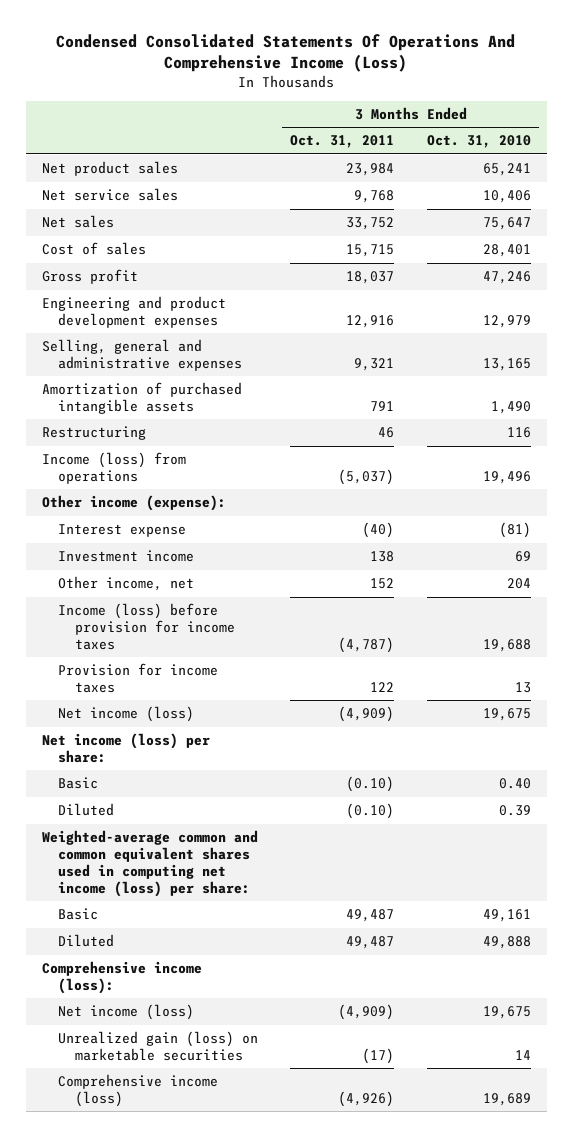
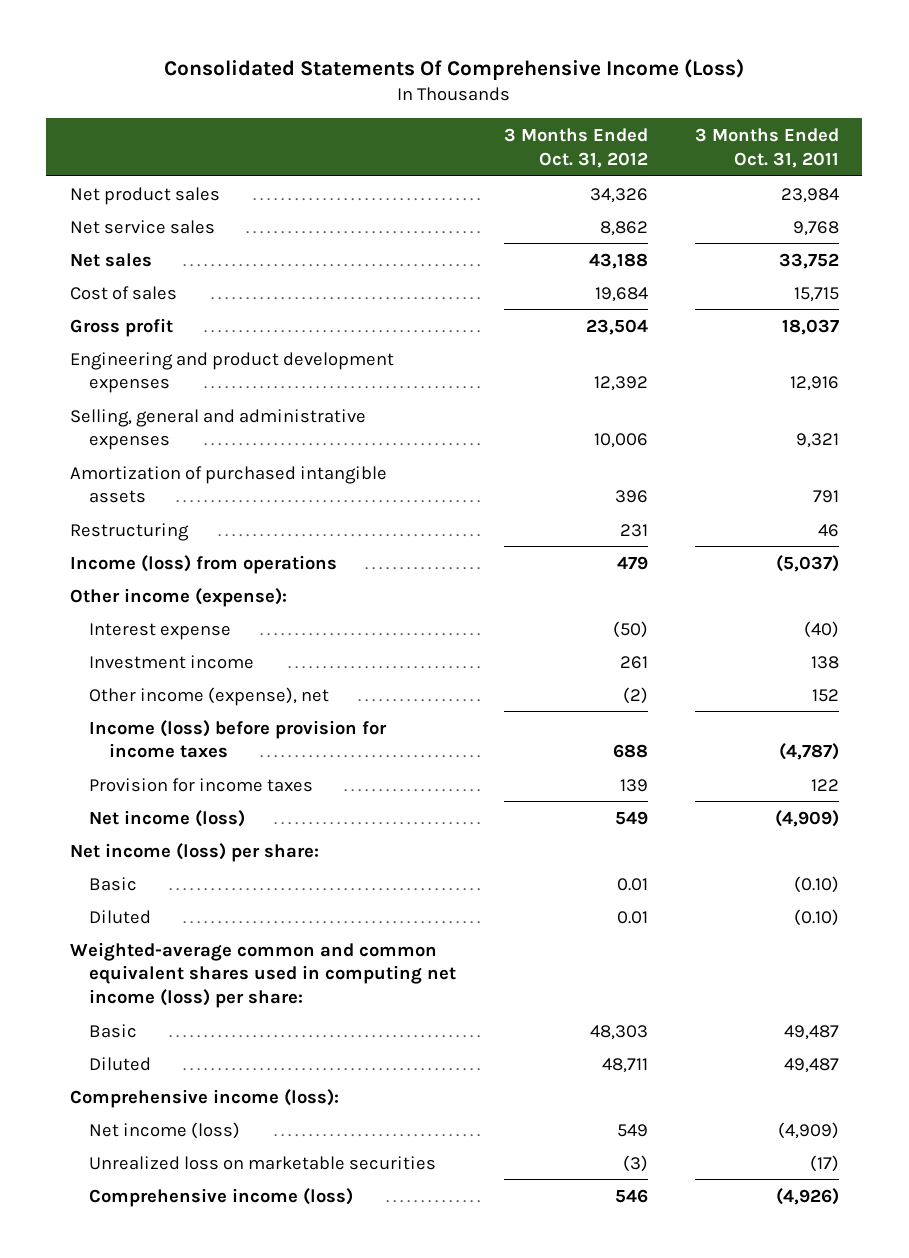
- Condensed Consolidated Statements Of Operations And Comprehensive Income (Loss)
+ Consolidated Statements Of Comprehensive Income (Loss)
- | 3 Months Ended Oct. 31, 2011 | 3 Months Ended Oct. 31, 2010
+ | 3 Months Ended Oct. 31, 2012 | 3 Months Ended Oct. 31, 2011
- Other income, net | 152 | 204
+ Other income (expense), net | (2) | 152
- Unrealized gain (loss) on marketable securities | (17) | 14
+ Unrealized loss on marketable securities | (3) | (17)

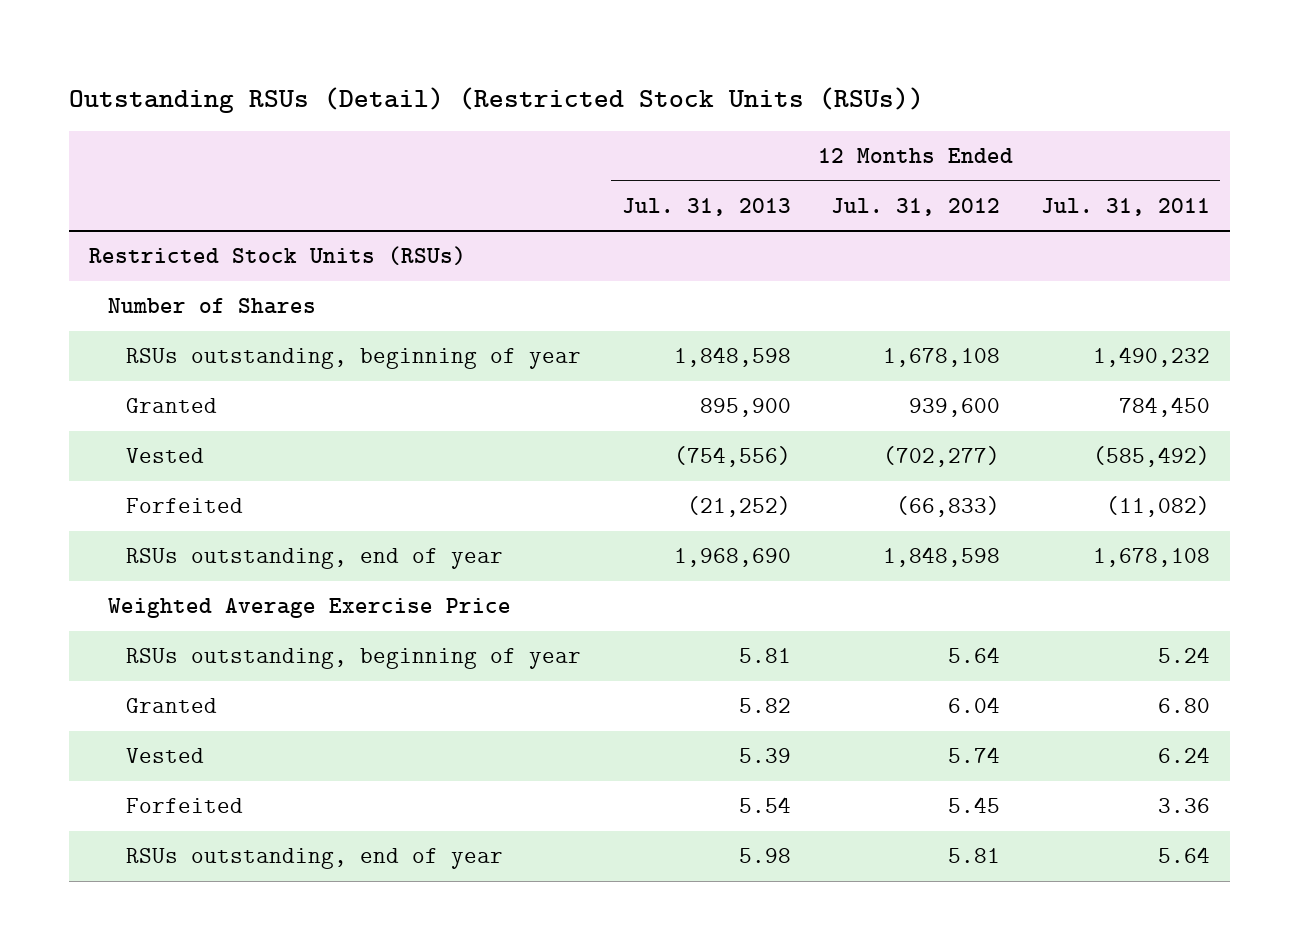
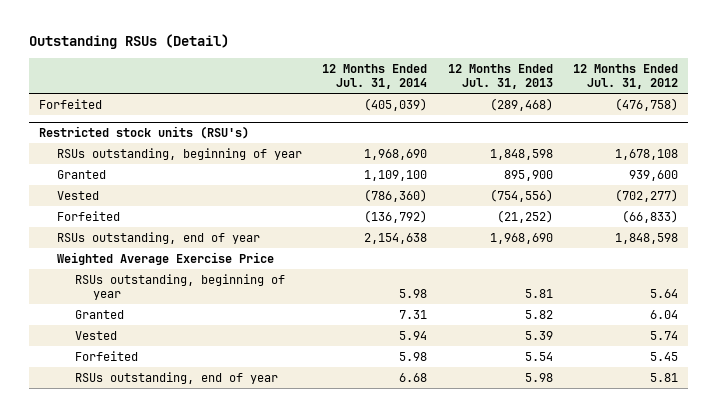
- Outstanding RSUs (Detail) (Restricted Stock Units (RSUs))
+ Outstanding RSUs (Detail)
- | 12 Months Ended Jul. 31, 2013 | 12 Months Ended Jul. 31, 2012 | 12 Months Ended Jul. 31, 2011
+ | 12 Months Ended Jul. 31, 2014 | 12 Months Ended Jul. 31, 2013 | 12 Months Ended Jul. 31, 2012
- Restricted Stock Units (RSUs)
- Number of Shares
+ Forfeited | (405,039) | (289,468) | (476,758)
+ Restricted stock units (RSU's)

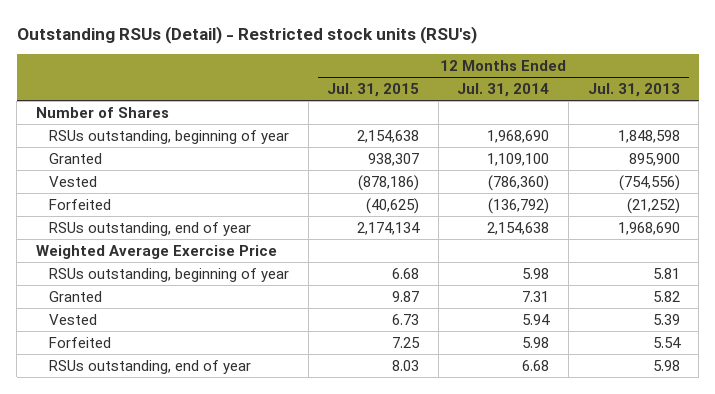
- Outstanding RSUs (Detail)
+ Outstanding RSUs (Detail) - Restricted stock units (RSU's)
- | 12 Months Ended Jul. 31, 2014 | 12 Months Ended Jul. 31, 2013 | 12 Months Ended Jul. 31, 2012
+ | 12 Months Ended Jul. 31, 2015 | 12 Months Ended Jul. 31, 2014 | 12 Months Ended Jul. 31, 2013
- Forfeited | (405,039) | (289,468) | (476,758)
- Restricted stock units (RSU's)
+ Number of Shares

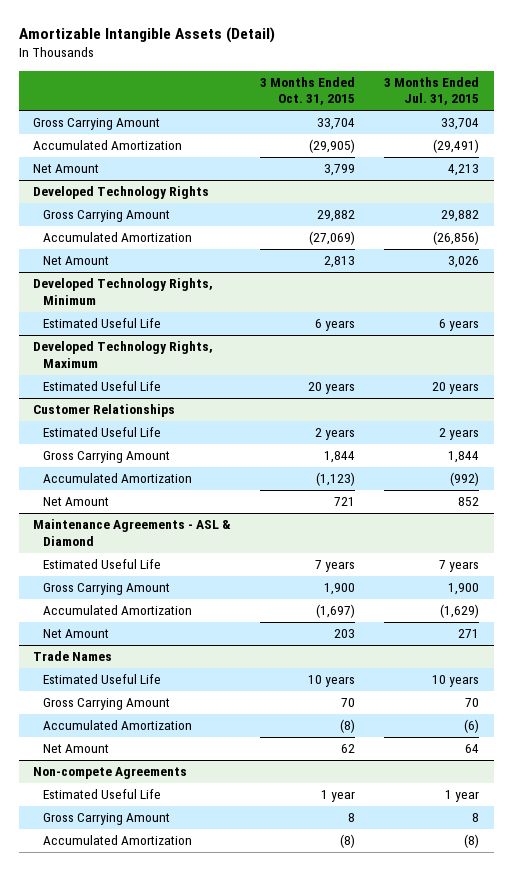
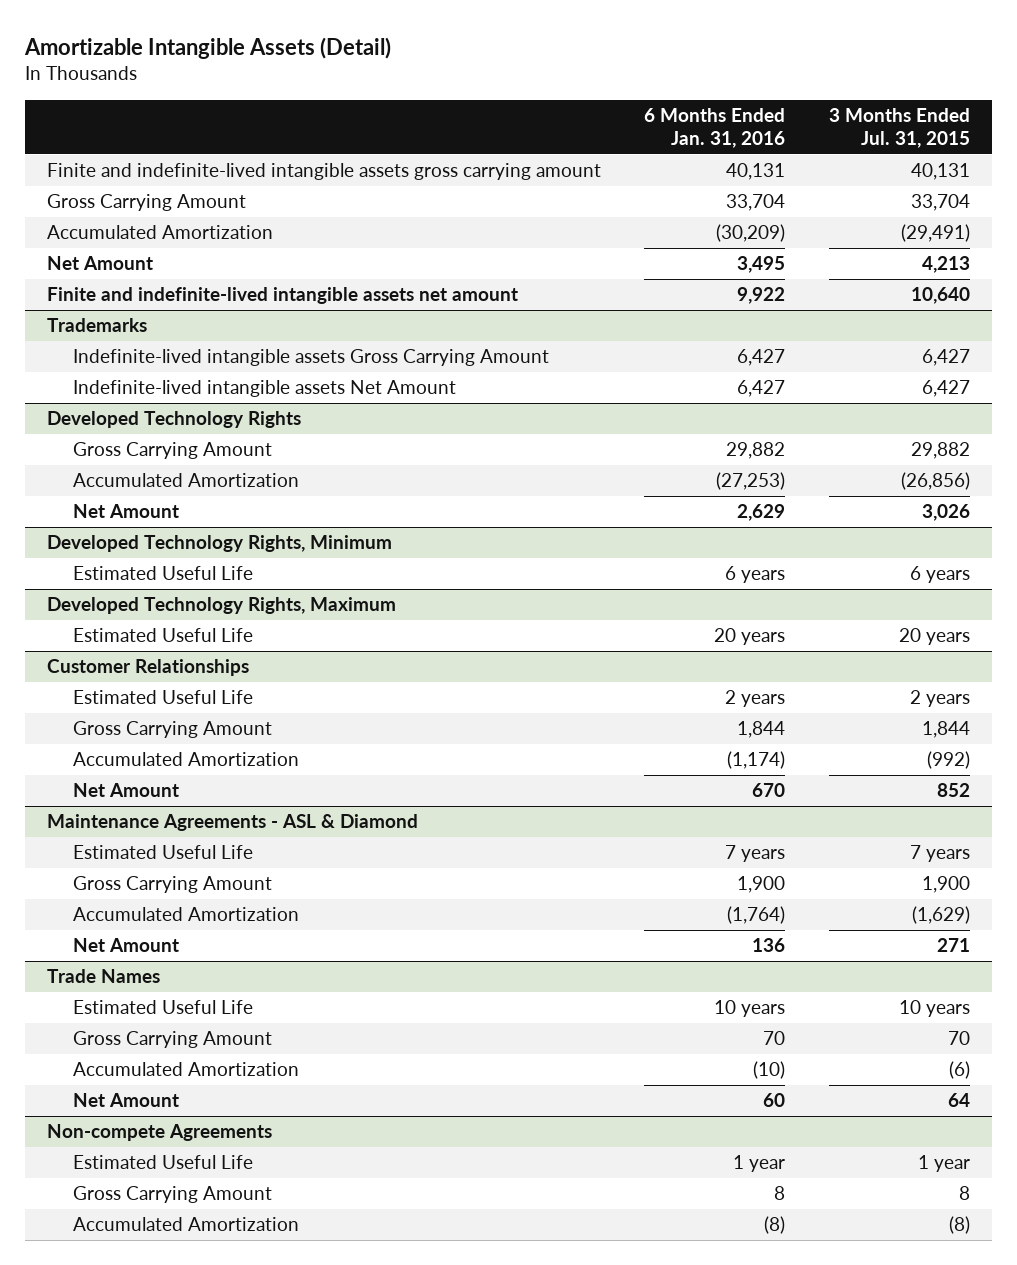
- | 3 Months Ended Oct. 31, 2015 | 3 Months Ended Jul. 31, 2015
+ | 6 Months Ended Jan. 31, 2016 | 3 Months Ended Jul. 31, 2015
+ Finite and indefinite-lived intangible assets gross carrying amount | 40,131 | 40,131
+ Finite and indefinite-lived intangible assets net amount | 9,922 | 10,640
+ Trademarks
+ Indefinite-lived intangible assets Gross Carrying Amount | 6,427 | 6,427
+ Indefinite-lived intangible assets Net Amount | 6,427 | 6,427

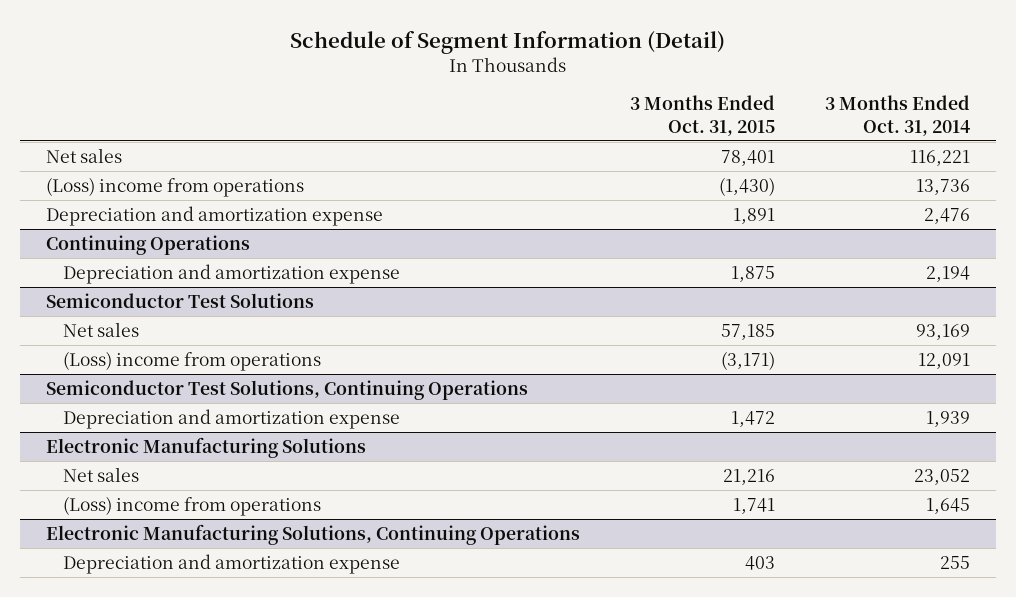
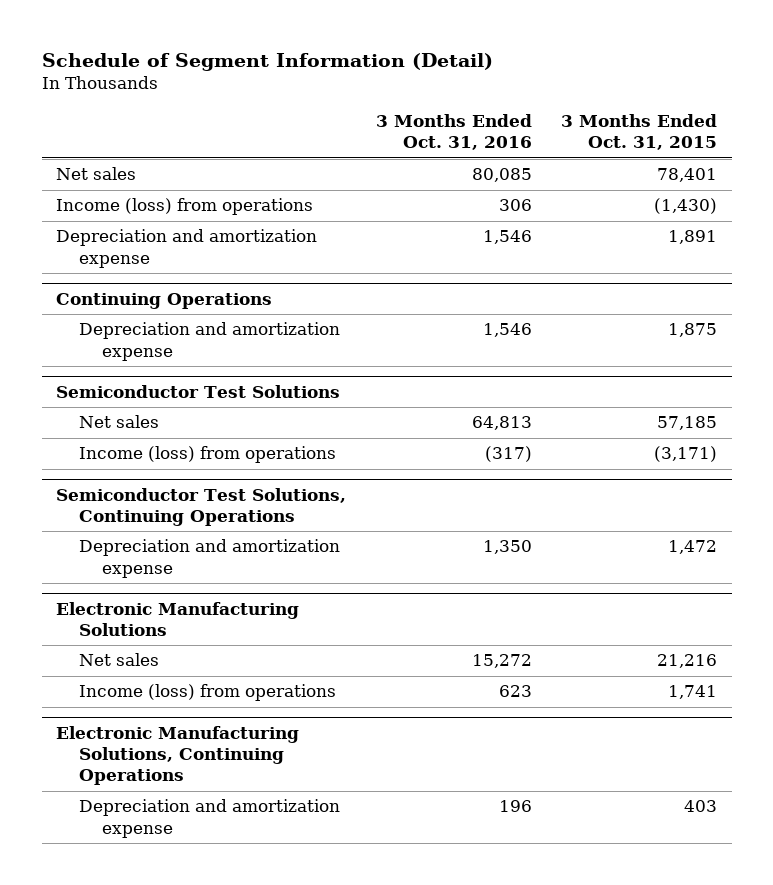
- | 3 Months Ended Oct. 31, 2015 | 3 Months Ended Oct. 31, 2014
+ | 3 Months Ended Oct. 31, 2016 | 3 Months Ended Oct. 31, 2015
- (Loss) income from operations | (1,430) | 13,736
+ Income (loss) from operations | 306 | (1,430)
@ Semiconductor Test Solutions
- (Loss) income from operations | (3,171) | 12,091
+ Income (loss) from operations | (317) | (3,171)
@ Electronic Manufacturing Solutions
- (Loss) income from operations | 1,741 | 1,645
+ Income (loss) from operations | 623 | 1,741

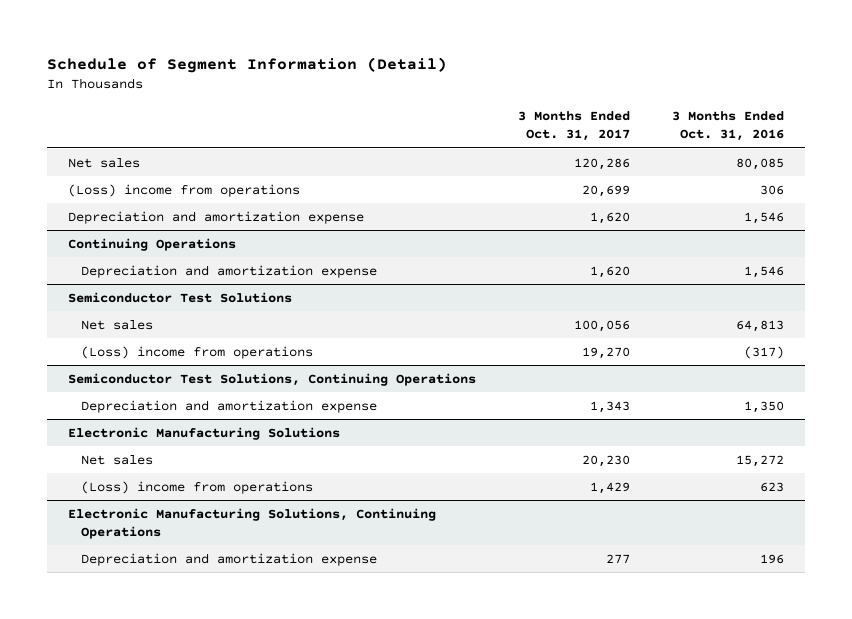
- | 3 Months Ended Oct. 31, 2016 | 3 Months Ended Oct. 31, 2015
+ | 3 Months Ended Oct. 31, 2017 | 3 Months Ended Oct. 31, 2016
- Income (loss) from operations | 306 | (1,430)
+ (Loss) income from operations | 20,699 | 306
@ Semiconductor Test Solutions
- Income (loss) from operations | (317) | (3,171)
+ (Loss) income from operations | 19,270 | (317)
@ Electronic Manufacturing Solutions
- Income (loss) from operations | 623 | 1,741
+ (Loss) income from operations | 1,429 | 623

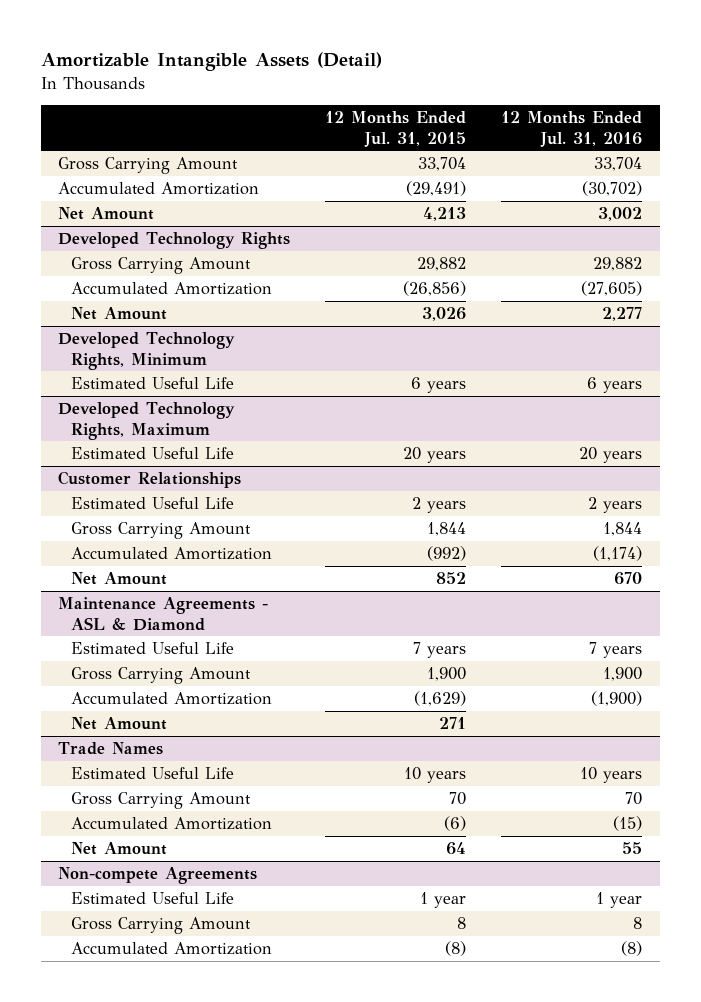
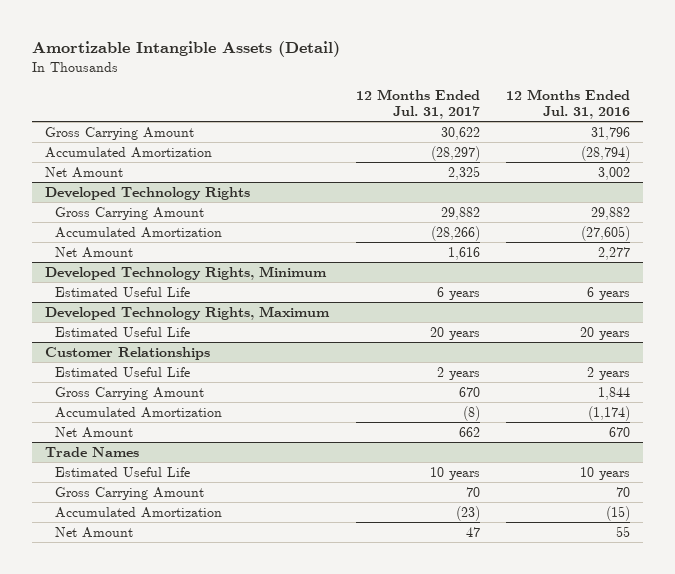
- | 12 Months Ended Jul. 31, 2015 | 12 Months Ended Jul. 31, 2016
+ | 12 Months Ended Jul. 31, 2017 | 12 Months Ended Jul. 31, 2016
- Gross Carrying Amount | 33,704 | 33,704
- Accumulated Amortization | (29,491) | (30,702)
+ Gross Carrying Amount | 30,622 | 31,796
+ Accumulated Amortization | (28,297) | (28,794)
- Maintenance Agreements - ASL & Diamond
- Estimated Useful Life | 7 years | 7 years
- Gross Carrying Amount | 1,900 | 1,900
- Accumulated Amortization | (1,629) | (1,900)
- Net Amount | 271 |
- Non-compete Agreements
- Estimated Useful Life | 1 year | 1 year
- Gross Carrying Amount | 8 | 8
- Accumulated Amortization | (8) | (8)

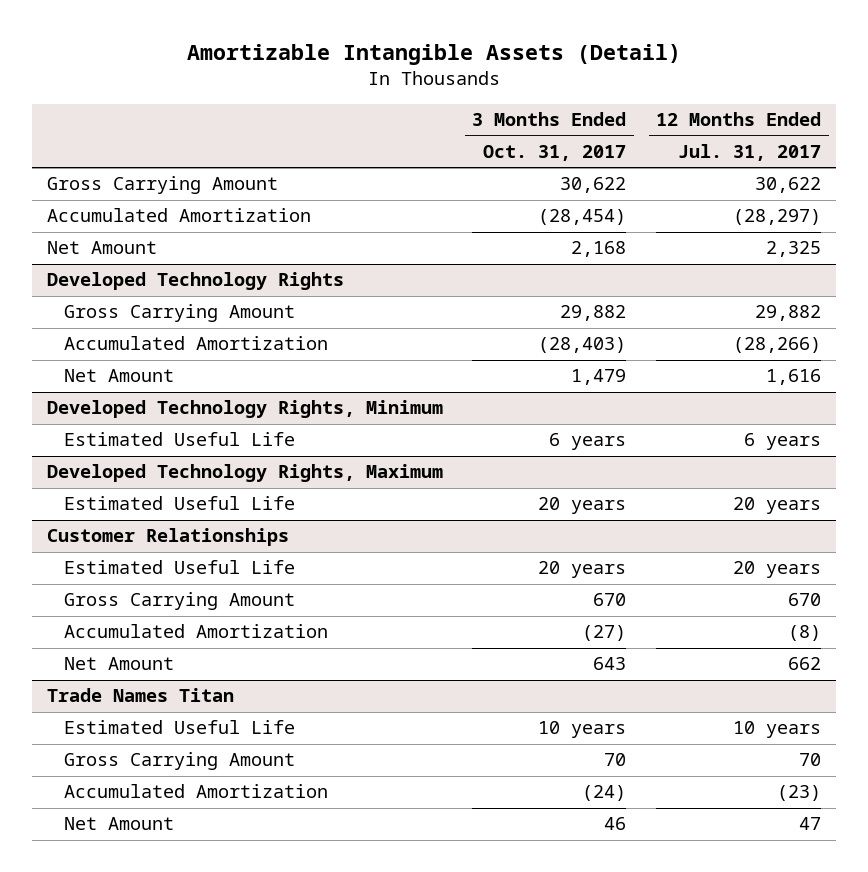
- | 12 Months Ended Jul. 31, 2017 | 12 Months Ended Jul. 31, 2016
+ | 3 Months Ended Oct. 31, 2017 | 12 Months Ended Jul. 31, 2017
@ Customer Relationships
- Estimated Useful Life | 2 years | 2 years
+ Estimated Useful Life | 20 years | 20 years
- Trade Names
+ Trade Names Titan

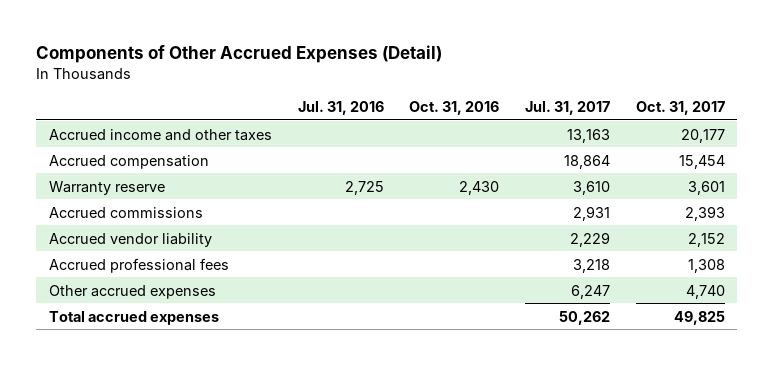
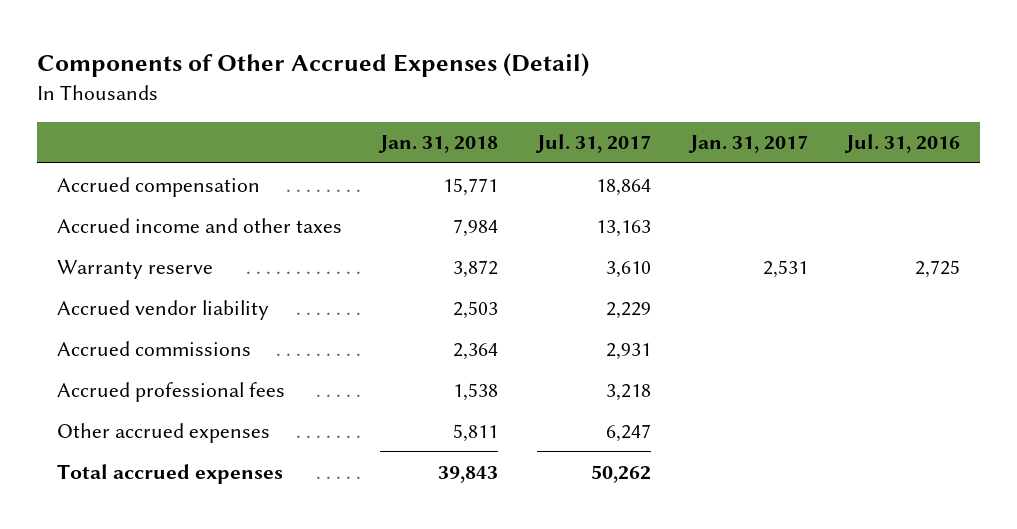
- | Jul. 31, 2016 | Oct. 31, 2016 | Jul. 31, 2017 | Oct. 31, 2017
+ | Jan. 31, 2018 | Jul. 31, 2017 | Jan. 31, 2017 | Jul. 31, 2016
moved down: Accrued income and other taxes | 7,984 | 13,163 | |
moved down: Accrued commissions | 2,364 | 2,931 | |

